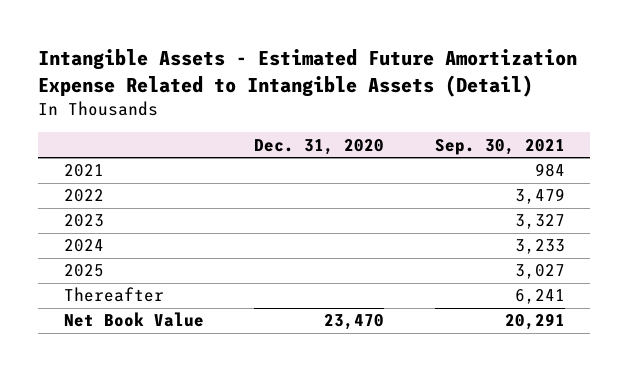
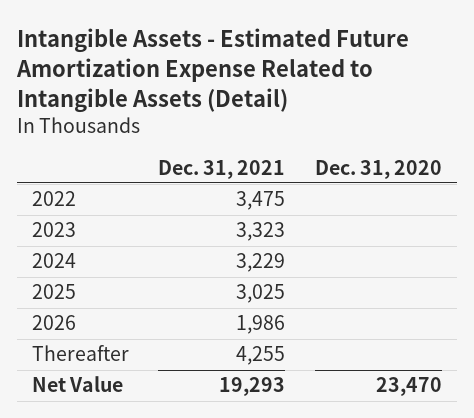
- | Dec. 31, 2020 | Sep. 30, 2021
+ | Dec. 31, 2021 | Dec. 31, 2020
- 2021 | | 984
+ 2026 | 1,986 |
- Net Book Value | 23,470 | 20,291
+ Net Value | 19,293 | 23,470

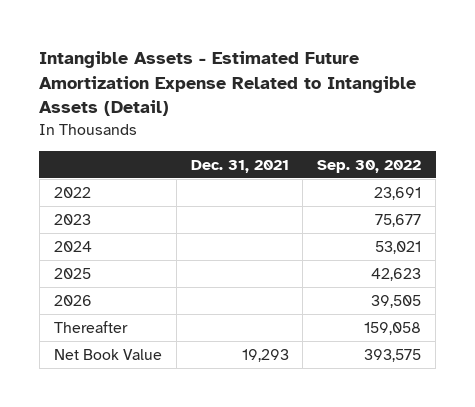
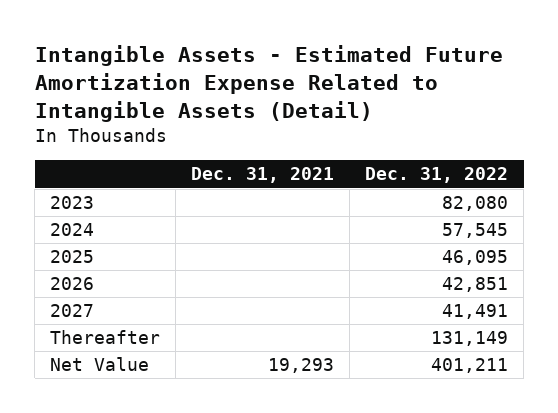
- | Dec. 31, 2021 | Sep. 30, 2022
+ | Dec. 31, 2021 | Dec. 31, 2022
- 2022 | | 23,691
+ 2027 | | 41,491
- Net Book Value | 19,293 | 393,575
+ Net Value | 19,293 | 401,211

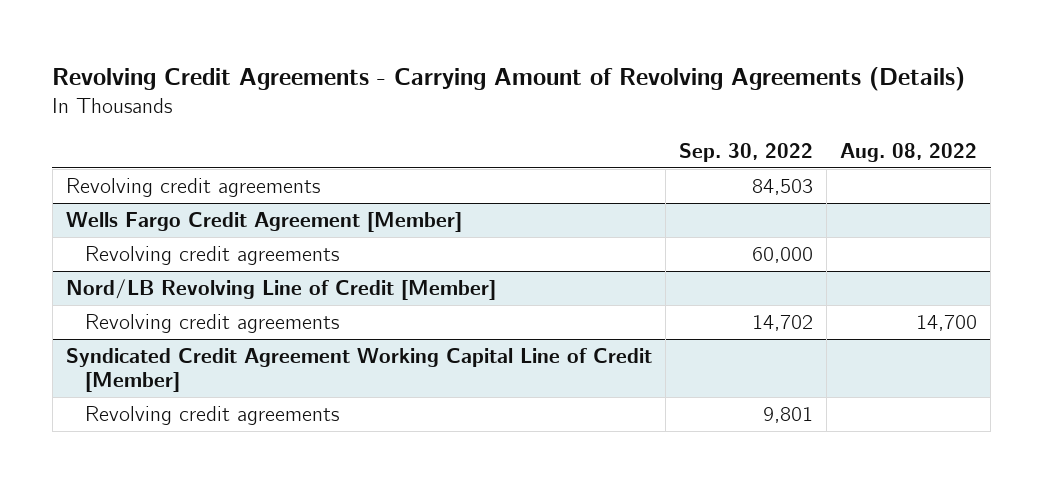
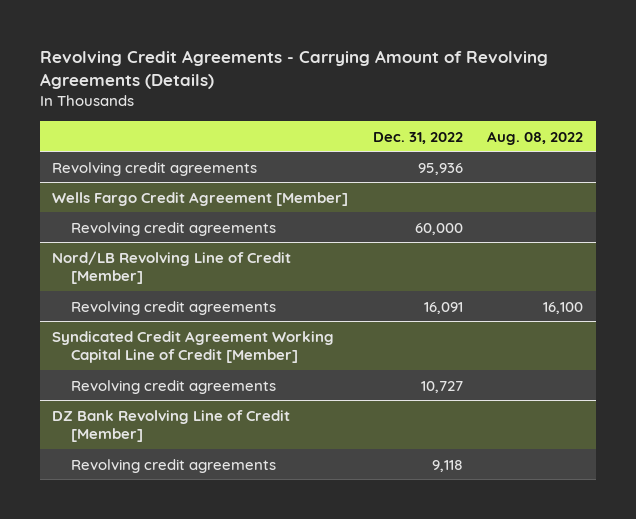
- | Sep. 30, 2022 | Aug. 08, 2022
+ | Dec. 31, 2022 | Aug. 08, 2022
@ Nord/LB Revolving Line of Credit [Member]
- Revolving credit agreements | 14,702 | 14,700
+ Revolving credit agreements | 16,091 | 16,100
+ DZ Bank Revolving Line of Credit [Member]
+ Revolving credit agreements | 9,118 |

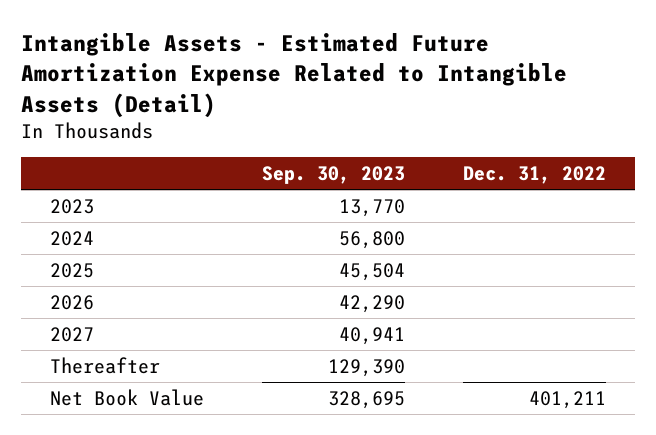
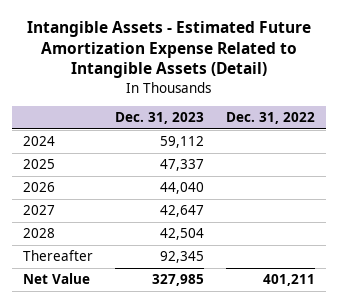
- | Sep. 30, 2023 | Dec. 31, 2022
+ | Dec. 31, 2023 | Dec. 31, 2022
- 2023 | 13,770 |
+ 2028 | 42,504 |
- Net Book Value | 328,695 | 401,211
+ Net Value | 327,985 | 401,211

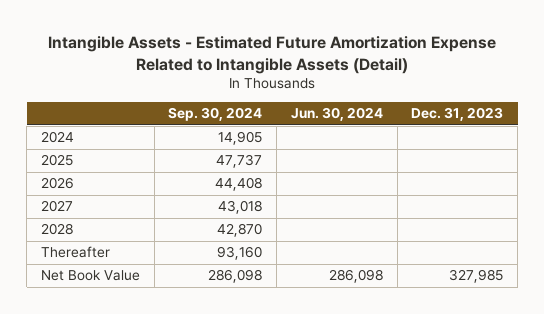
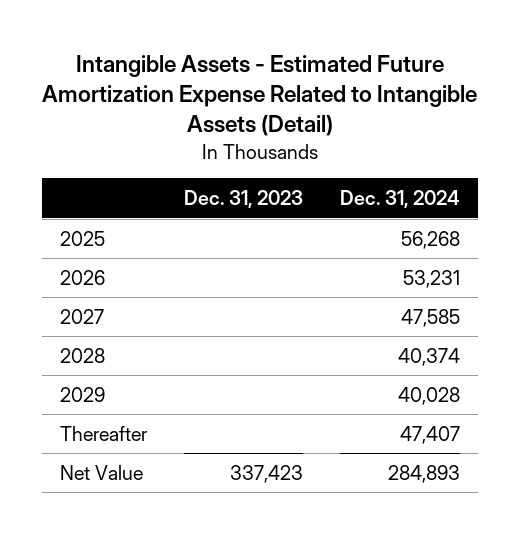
- | Sep. 30, 2024 | Jun. 30, 2024 | Dec. 31, 2023
+ | Dec. 31, 2023 | Dec. 31, 2024
- 2024 | 14,905 | |
+ 2029 | | 40,028
- Net Book Value | 286,098 | 286,098 | 327,985
+ Net Value | 337,423 | 284,893

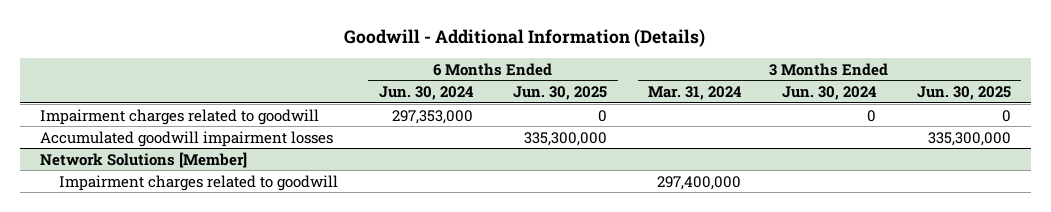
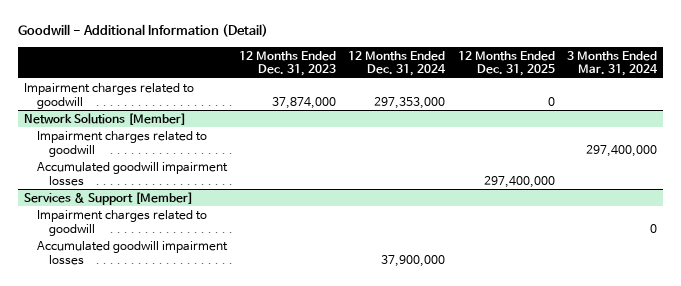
- Goodwill - Additional Information (Details)
+ Goodwill - Additional Information (Detail)
- | 6 Months Ended Jun. 30, 2024 | 6 Months Ended Jun. 30, 2025 | 3 Months Ended Mar. 31, 2024 | 3 Months Ended Jun. 30, 2024 | 3 Months Ended Jun. 30, 2025
+ | 12 Months Ended Dec. 31, 2023 | 12 Months Ended Dec. 31, 2024 | 12 Months Ended Dec. 31, 2025 | 3 Months Ended Mar. 31, 2024
- Accumulated goodwill impairment losses | | 335,300,000 | | | 335,300,000
@ Network Solutions [Member]
+ Accumulated goodwill impairment losses | | | 297,400,000 |
+ Services & Support [Member]
+ Impairment charges related to goodwill | | | | 0
+ Accumulated goodwill impairment losses | | 37,900,000 | |

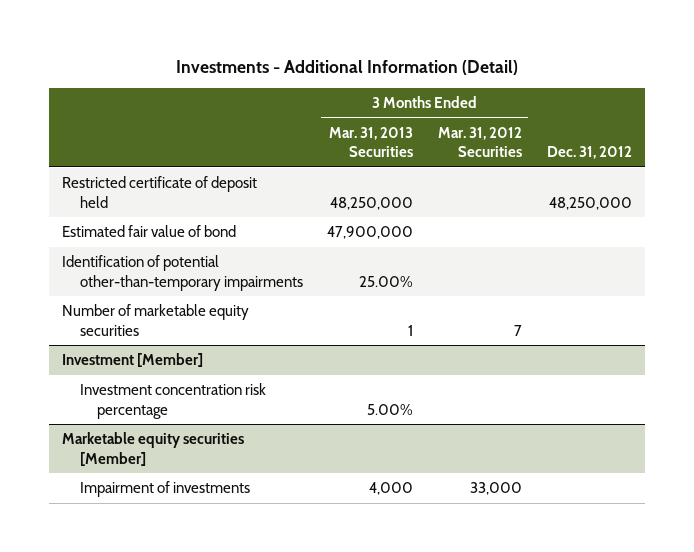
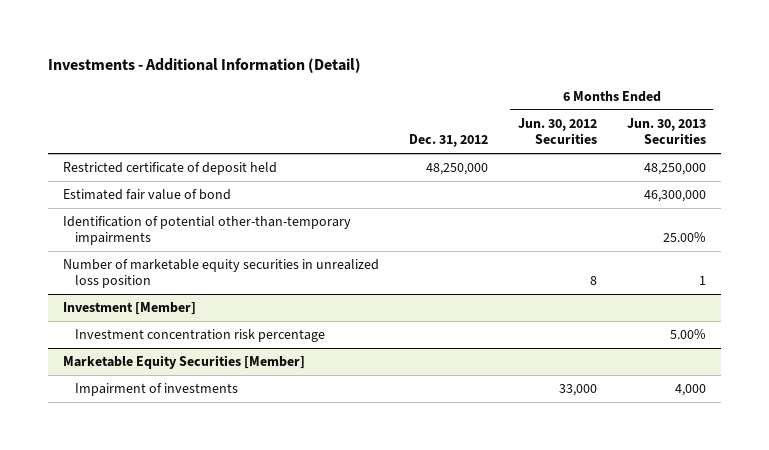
- | 3 Months Ended Mar. 31, 2013 Securities | 3 Months Ended Mar. 31, 2012 Securities | Dec. 31, 2012
+ | Dec. 31, 2012 | 6 Months Ended Jun. 30, 2012 Securities | 6 Months Ended Jun. 30, 2013 Securities
- Number of marketable equity securities | 1 | 7 |
+ Number of marketable equity securities in unrealized loss position | | 8 | 1
- Marketable equity securities [Member]
+ Marketable Equity Securities [Member]

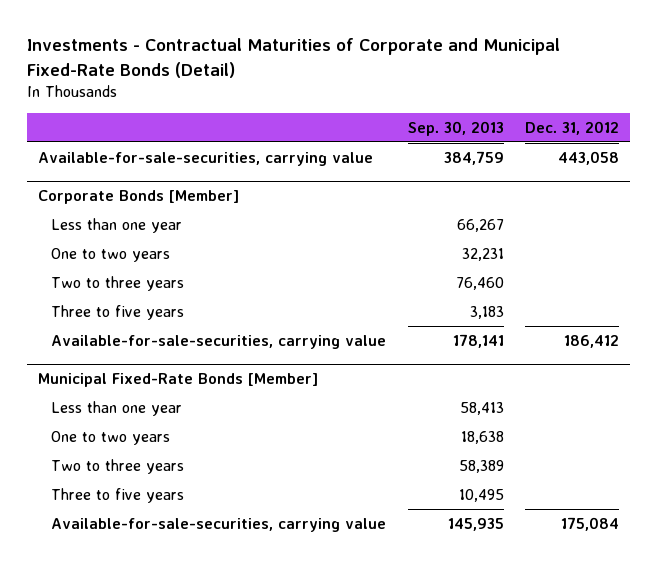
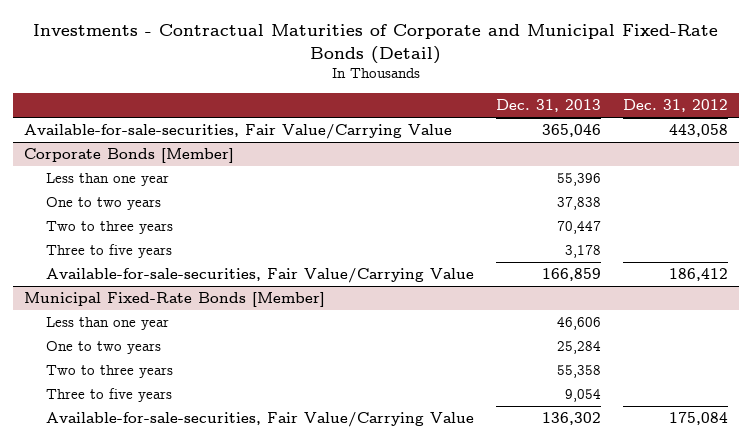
- | Sep. 30, 2013 | Dec. 31, 2012
+ | Dec. 31, 2013 | Dec. 31, 2012
- Available-for-sale-securities, carrying value | 384,759 | 443,058
+ Available-for-sale-securities, Fair Value/Carrying Value | 365,046 | 443,058
@ Corporate Bonds [Member]
- Available-for-sale-securities, carrying value | 178,141 | 186,412
+ Available-for-sale-securities, Fair Value/Carrying Value | 166,859 | 186,412
@ Municipal Fixed-Rate Bonds [Member]
- Available-for-sale-securities, carrying value | 145,935 | 175,084
+ Available-for-sale-securities, Fair Value/Carrying Value | 136,302 | 175,084

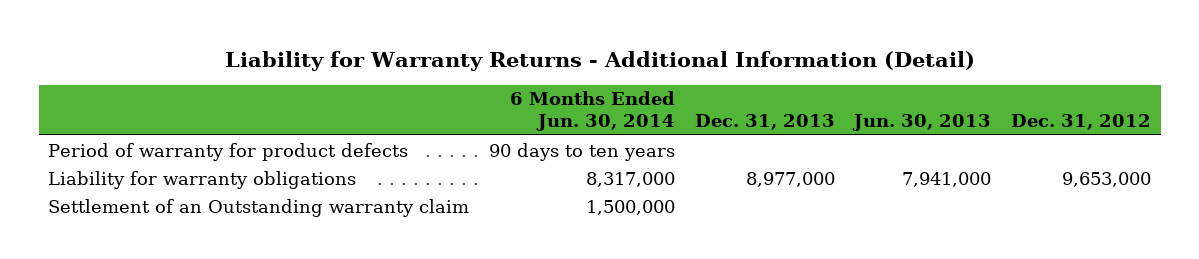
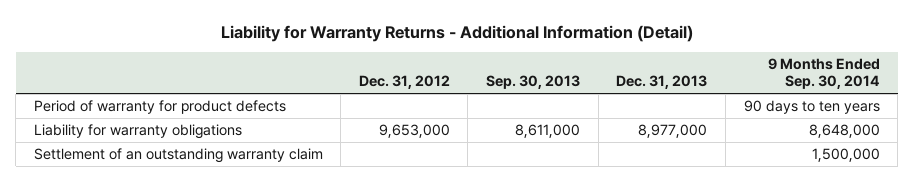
- | 6 Months Ended Jun. 30, 2014 | Dec. 31, 2013 | Jun. 30, 2013 | Dec. 31, 2012
+ | Dec. 31, 2012 | Sep. 30, 2013 | Dec. 31, 2013 | 9 Months Ended Sep. 30, 2014
- Settlement of an Outstanding warranty claim | 1,500,000 | | |
+ Settlement of an outstanding warranty claim | | | | 1,500,000

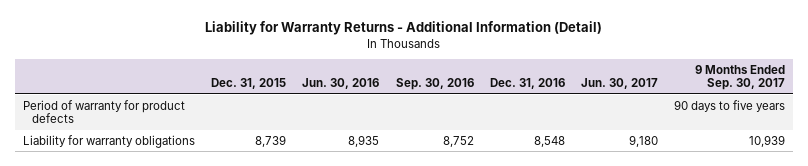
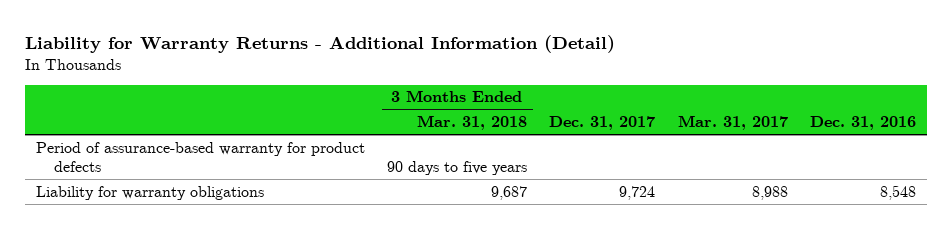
- | Dec. 31, 2015 | Jun. 30, 2016 | Sep. 30, 2016 | Dec. 31, 2016 | Jun. 30, 2017 | 9 Months Ended Sep. 30, 2017
+ | 3 Months Ended Mar. 31, 2018 | Dec. 31, 2017 | Mar. 31, 2017 | Dec. 31, 2016
- Period of warranty for product defects | | | | | | 90 days to five years
+ Period of assurance-based warranty for product defects | 90 days to five years | | |

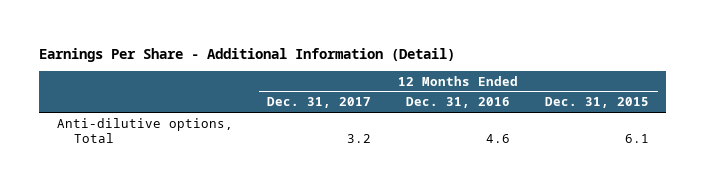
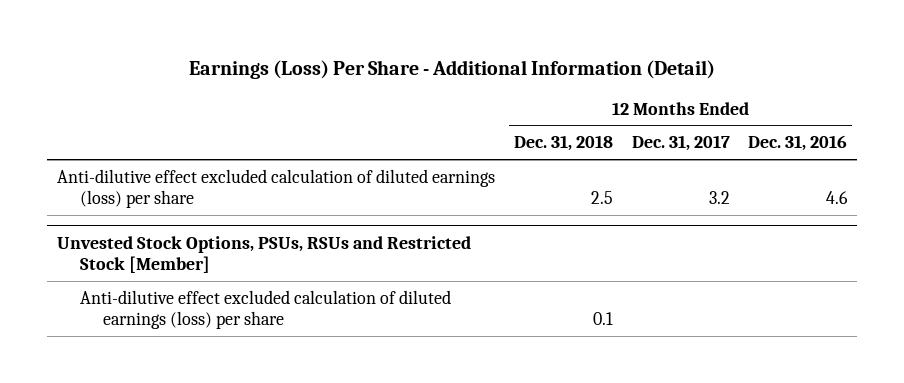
- Earnings Per Share - Additional Information (Detail)
+ Earnings (Loss) Per Share - Additional Information (Detail)
- | 12 Months Ended Dec. 31, 2017 | 12 Months Ended Dec. 31, 2016 | 12 Months Ended Dec. 31, 2015
+ | 12 Months Ended Dec. 31, 2018 | 12 Months Ended Dec. 31, 2017 | 12 Months Ended Dec. 31, 2016
- Anti-dilutive options, Total | 3.2 | 4.6 | 6.1
+ Anti-dilutive effect excluded calculation of diluted earnings (loss) per share | 2.5 | 3.2 | 4.6
+ Unvested Stock Options, PSUs, RSUs and Restricted Stock [Member]
+ Anti-dilutive effect excluded calculation of diluted earnings (loss) per share | 0.1 | |

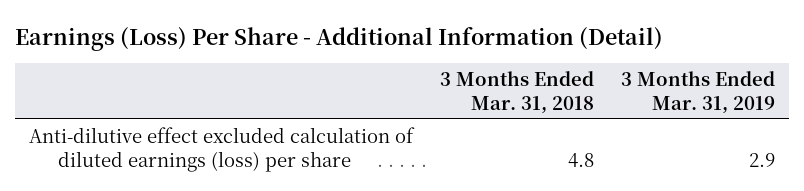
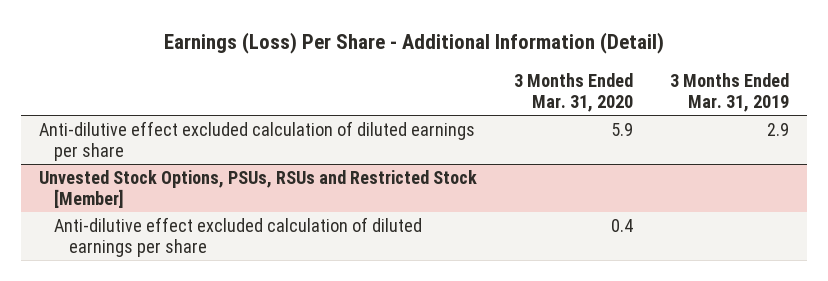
- | 3 Months Ended Mar. 31, 2018 | 3 Months Ended Mar. 31, 2019
+ | 3 Months Ended Mar. 31, 2020 | 3 Months Ended Mar. 31, 2019
- Anti-dilutive effect excluded calculation of diluted earnings (loss) per share | 4.8 | 2.9
+ Anti-dilutive effect excluded calculation of diluted earnings per share | 5.9 | 2.9
+ Unvested Stock Options, PSUs, RSUs and Restricted Stock [Member]
+ Anti-dilutive effect excluded calculation of diluted earnings per share | 0.4 |

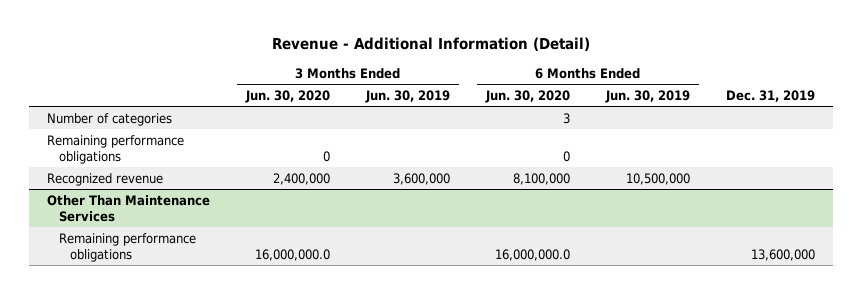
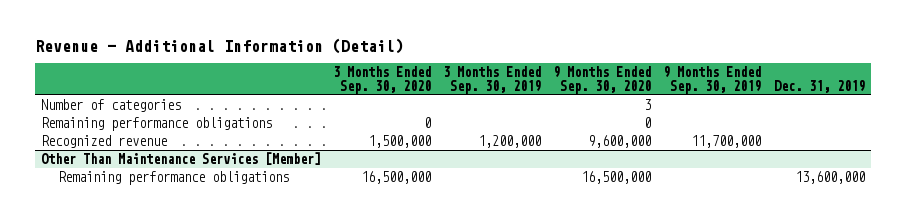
- | 3 Months Ended Jun. 30, 2020 | 3 Months Ended Jun. 30, 2019 | 6 Months Ended Jun. 30, 2020 | 6 Months Ended Jun. 30, 2019 | Dec. 31, 2019
+ | 3 Months Ended Sep. 30, 2020 | 3 Months Ended Sep. 30, 2019 | 9 Months Ended Sep. 30, 2020 | 9 Months Ended Sep. 30, 2019 | Dec. 31, 2019
- Other Than Maintenance Services
+ Other Than Maintenance Services [Member]

